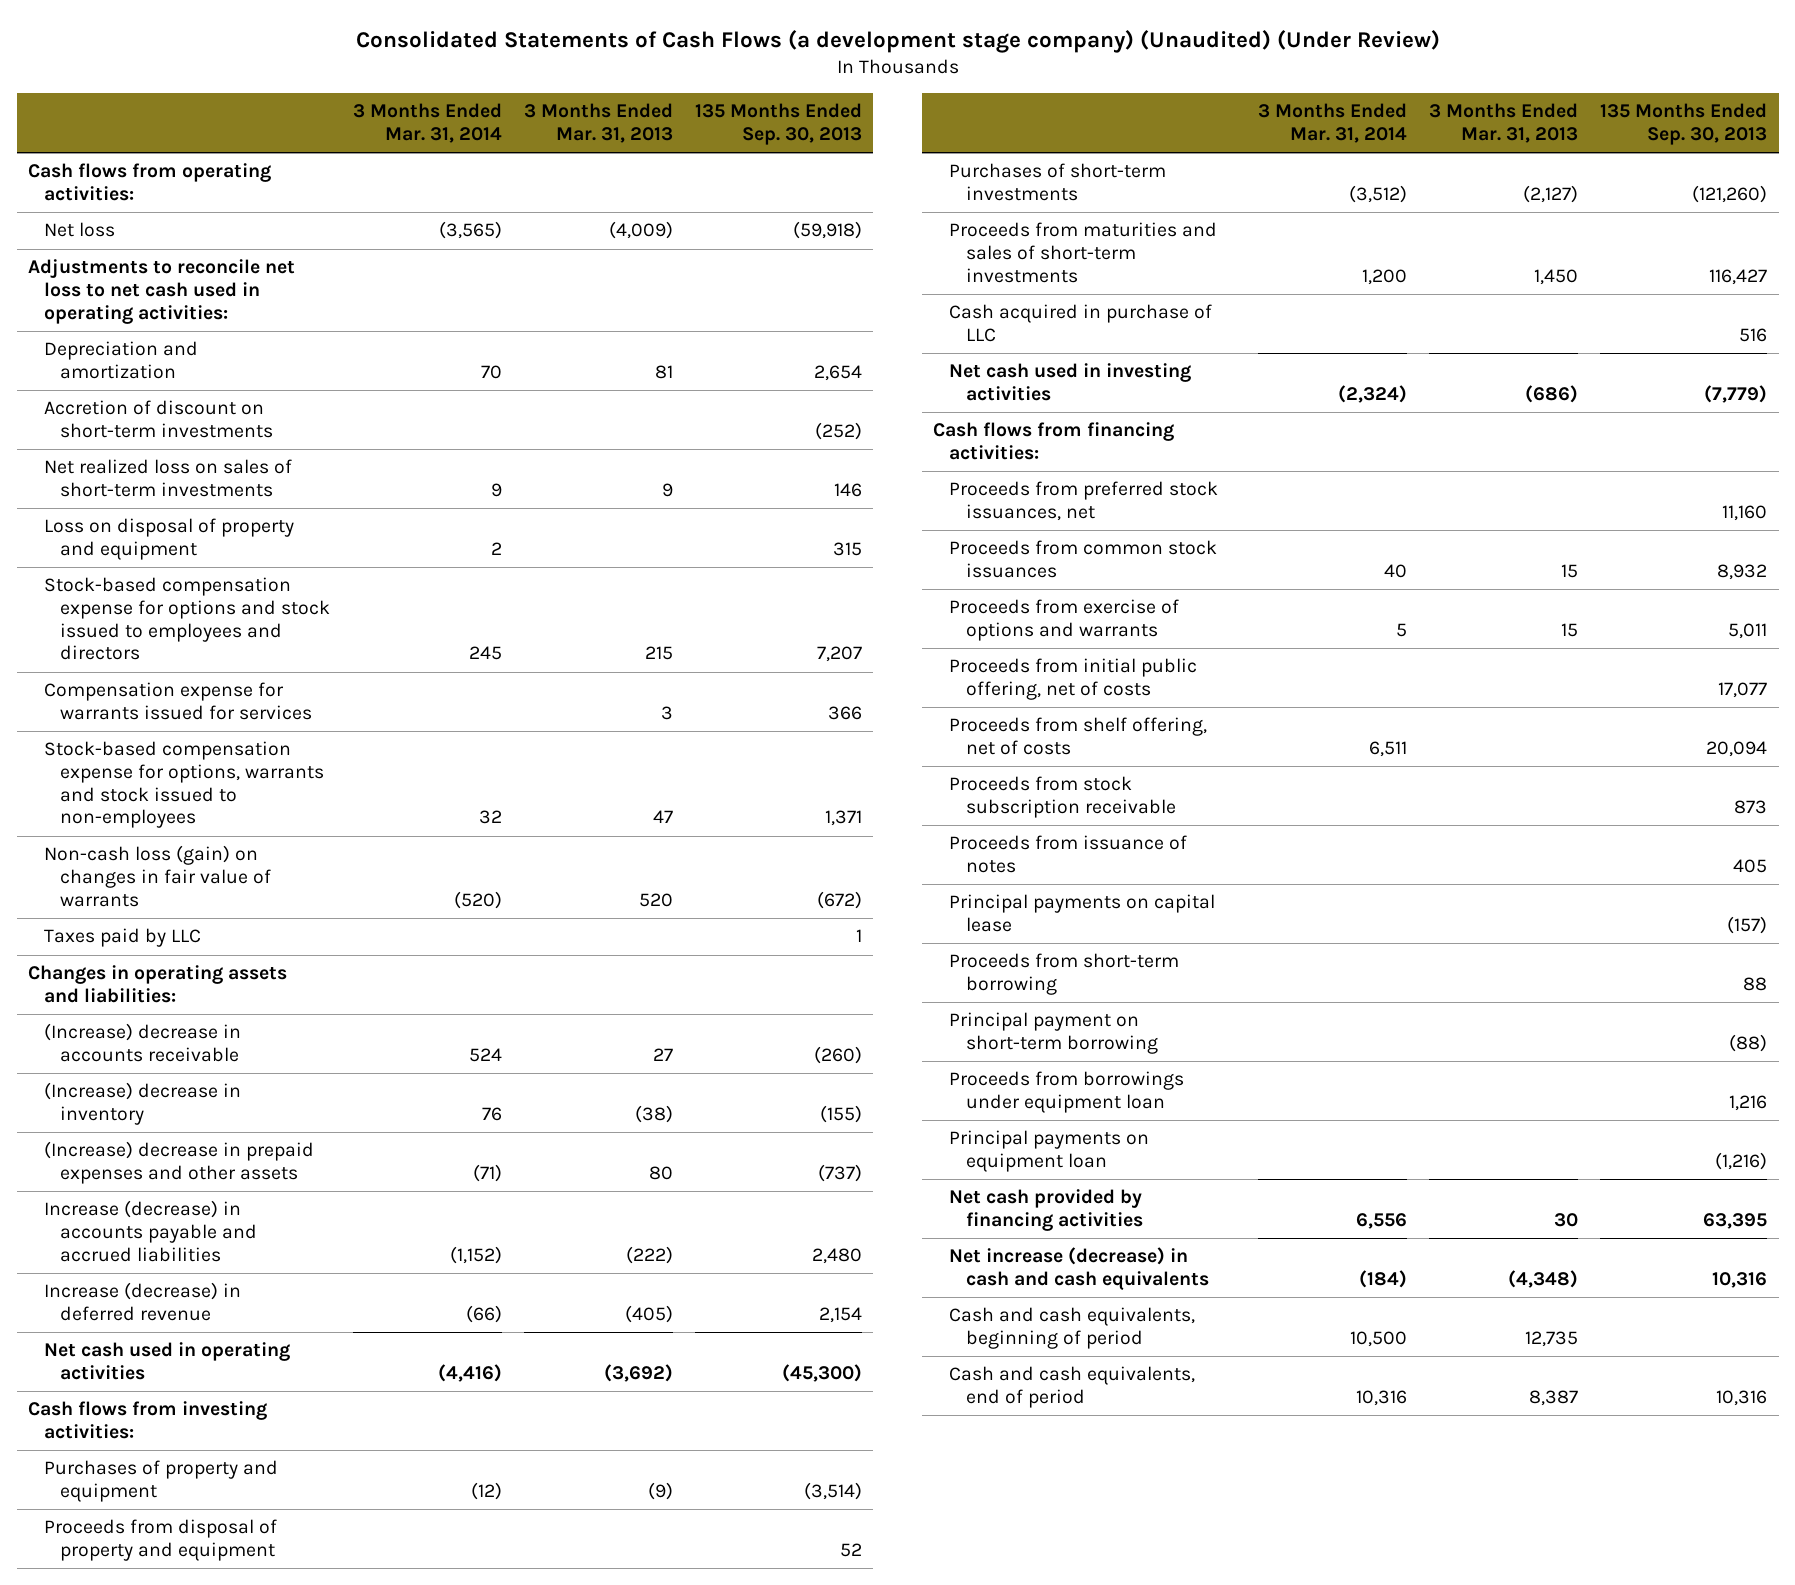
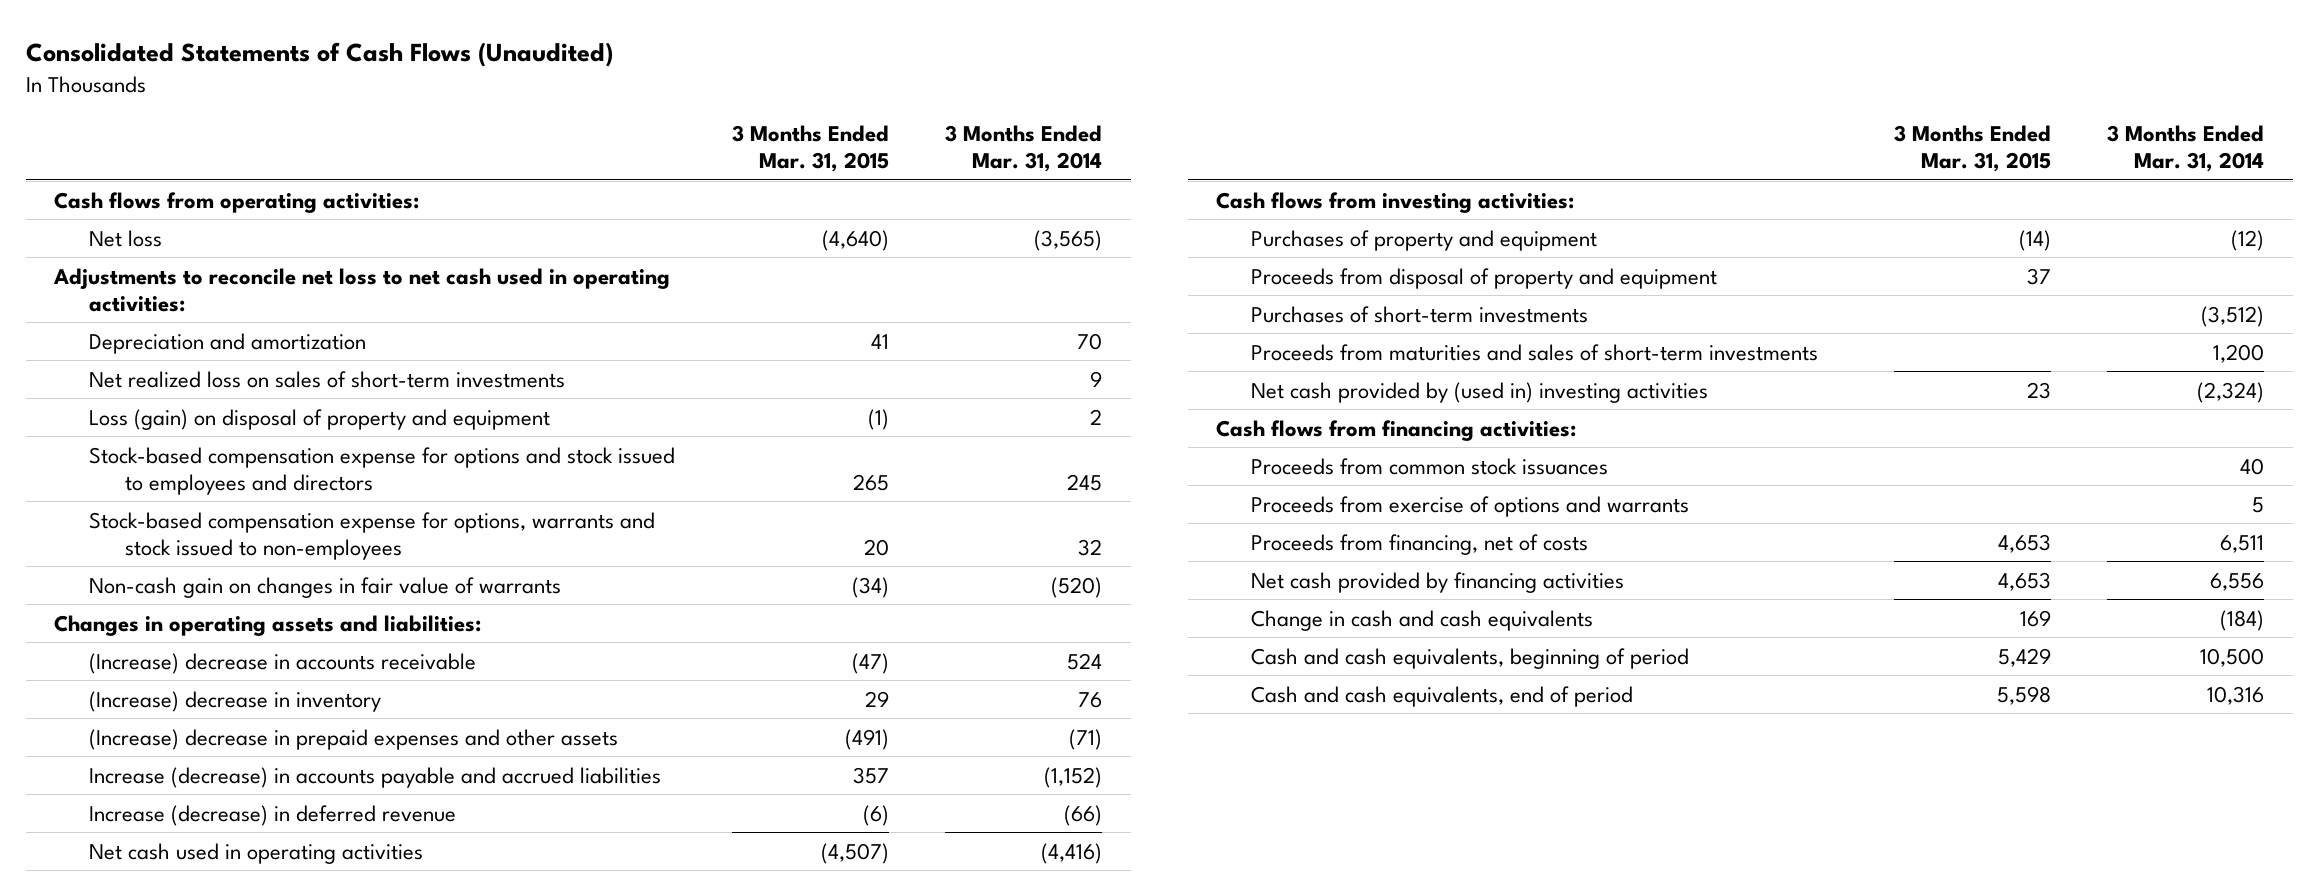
- Consolidated Statements of Cash Flows (a development stage company) (Unaudited) (Under Review)
+ Consolidated Statements of Cash Flows (Unaudited)
- | 3 Months Ended Mar. 31, 2014 | 3 Months Ended Mar. 31, 2013 | 135 Months Ended Sep. 30, 2013
+ | 3 Months Ended Mar. 31, 2015 | 3 Months Ended Mar. 31, 2014
- Accretion of discount on short-term investments | | | (252)
- Loss on disposal of property and equipment | 2 | | 315
+ Loss (gain) on disposal of property and equipment | (1) | 2
- Compensation expense for warrants issued for services | | 3 | 366
- Non-cash loss (gain) on changes in fair value of warrants | (520) | 520 | (672)
- Taxes paid by LLC | | | 1
+ Non-cash gain on changes in fair value of warrants | (34) | (520)
- Cash acquired in purchase of LLC | | | 516
- Net cash used in investing activities | (2,324) | (686) | (7,779)
+ Net cash provided by (used in) investing activities | 23 | (2,324)
- Proceeds from preferred stock issuances, net | | | 11,160
- Proceeds from initial public offering, net of costs | | | 17,077
- Proceeds from shelf offering, net of costs | 6,511 | | 20,094
- Proceeds from stock subscription receivable | | | 873
- Proceeds from issuance of notes | | | 405
- Principal payments on capital lease | | | (157)
- Proceeds from short-term borrowing | | | 88
- Principal payment on short-term borrowing | | | (88)
- Proceeds from borrowings under equipment loan | | | 1,216
- Principal payments on equipment loan | | | (1,216)
+ Proceeds from financing, net of costs | 4,653 | 6,511
- Net increase (decrease) in cash and cash equivalents | (184) | (4,348) | 10,316
+ Change in cash and cash equivalents | 169 | (184)

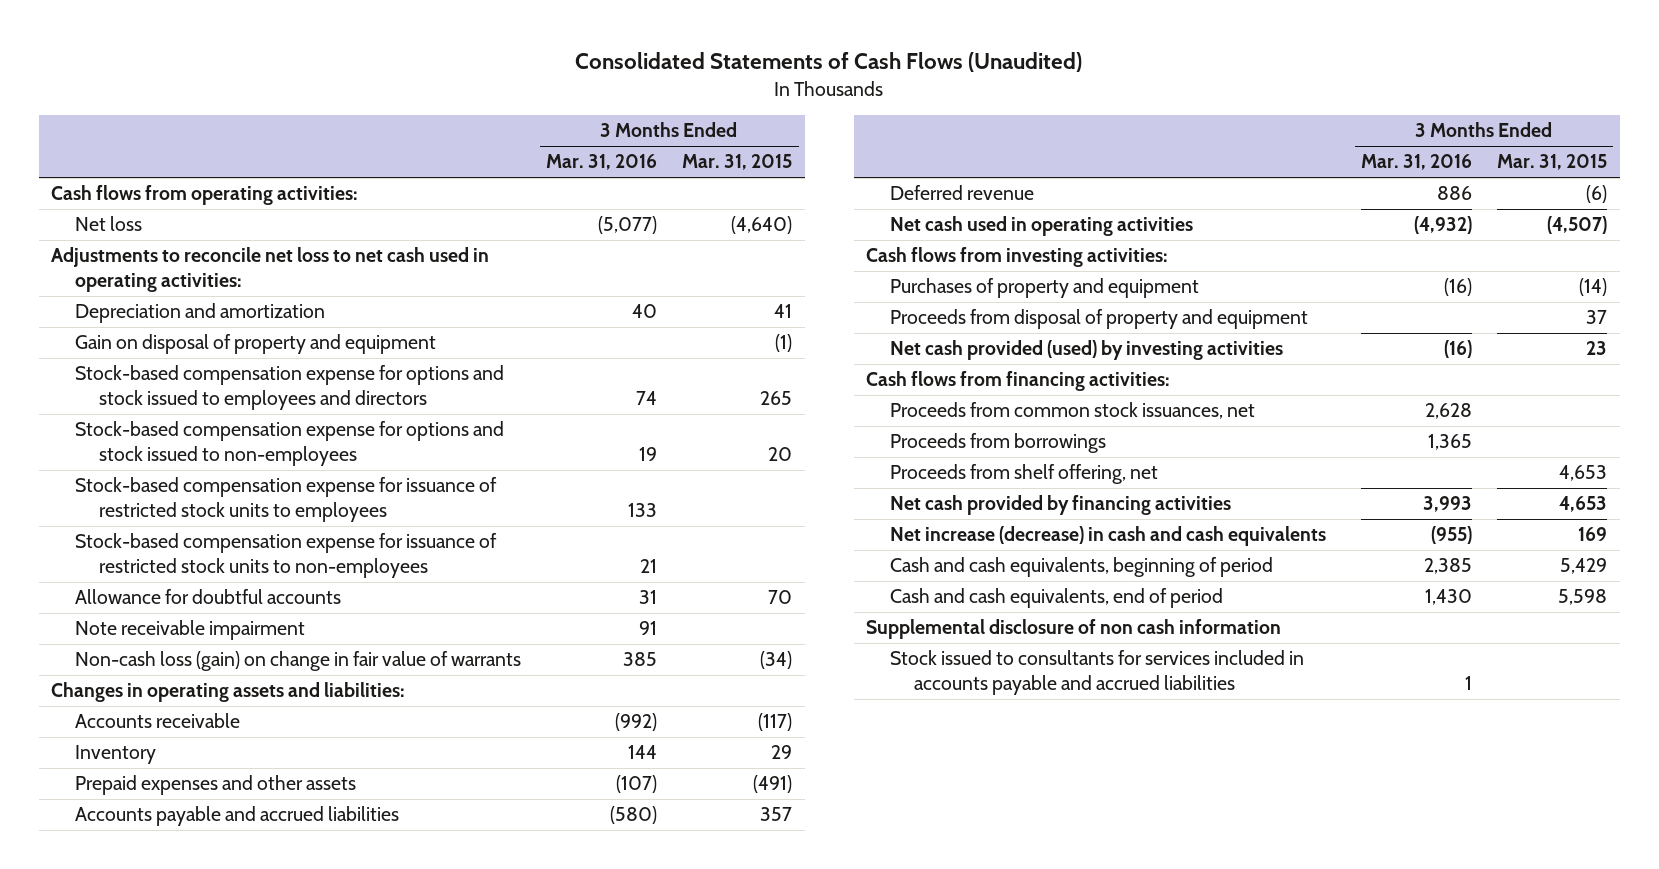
- | 3 Months Ended Mar. 31, 2015 | 3 Months Ended Mar. 31, 2014
+ | 3 Months Ended Mar. 31, 2016 | 3 Months Ended Mar. 31, 2015
- Net realized loss on sales of short-term investments | | 9
- Loss (gain) on disposal of property and equipment | (1) | 2
+ Gain on disposal of property and equipment | | (1)
- Stock-based compensation expense for options, warrants and stock issued to non-employees | 20 | 32
- Non-cash gain on changes in fair value of warrants | (34) | (520)
+ Stock-based compensation expense for options and stock issued to non-employees | 19 | 20
+ Stock-based compensation expense for issuance of restricted stock units to employees | 133 |
+ Stock-based compensation expense for issuance of restricted stock units to non-employees | 21 |
+ Allowance for doubtful accounts | 31 | 70
+ Note receivable impairment | 91 |
+ Non-cash loss (gain) on change in fair value of warrants | 385 | (34)
- (Increase) decrease in accounts receivable | (47) | 524
- (Increase) decrease in inventory | 29 | 76
- (Increase) decrease in prepaid expenses and other assets | (491) | (71)
- Increase (decrease) in accounts payable and accrued liabilities | 357 | (1,152)
- Increase (decrease) in deferred revenue | (6) | (66)
+ Accounts receivable | (992) | (117)
+ Inventory | 144 | 29
+ Prepaid expenses and other assets | (107) | (491)
+ Accounts payable and accrued liabilities | (580) | 357
+ Deferred revenue | 886 | (6)
- Purchases of short-term investments | | (3,512)
- Proceeds from maturities and sales of short-term investments | | 1,200
- Net cash provided by (used in) investing activities | 23 | (2,324)
+ Net cash provided (used) by investing activities | (16) | 23
- Proceeds from common stock issuances | | 40
- Proceeds from exercise of options and warrants | | 5
- Proceeds from financing, net of costs | 4,653 | 6,511
+ Proceeds from common stock issuances, net | 2,628 |
+ Proceeds from borrowings | 1,365 |
+ Proceeds from shelf offering, net | | 4,653
- Change in cash and cash equivalents | 169 | (184)
+ Net increase (decrease) in cash and cash equivalents | (955) | 169
+ Supplemental disclosure of non cash information
+ Stock issued to consultants for services included in accounts payable and accrued liabilities | 1 |

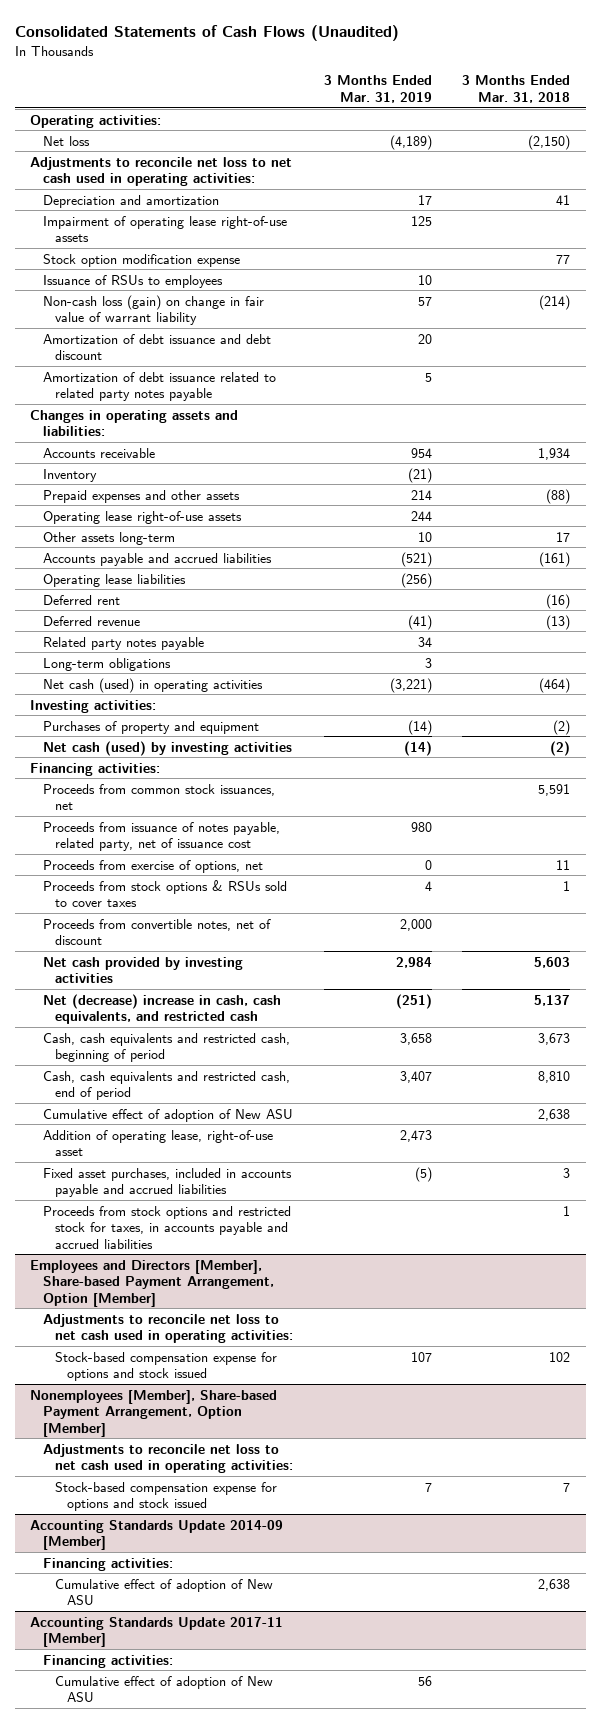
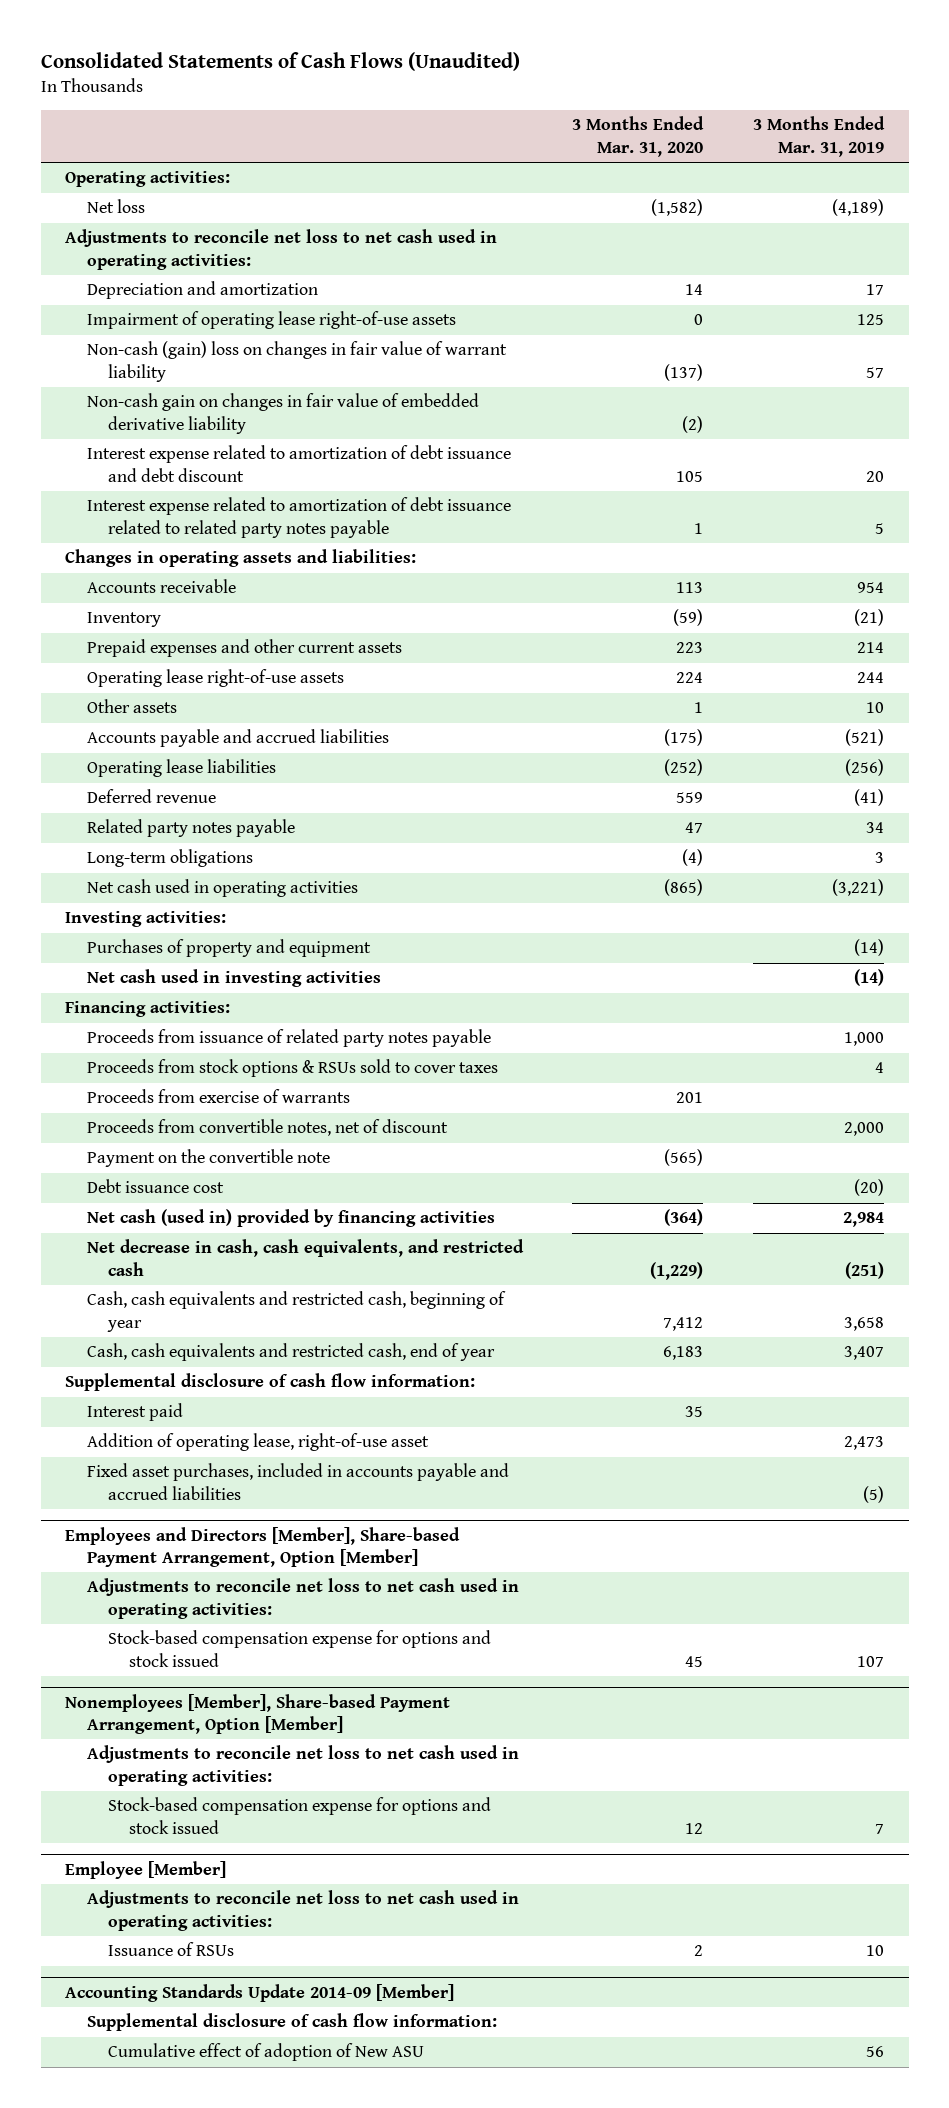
- | 3 Months Ended Mar. 31, 2019 | 3 Months Ended Mar. 31, 2018
+ | 3 Months Ended Mar. 31, 2020 | 3 Months Ended Mar. 31, 2019
- Stock option modification expense | | 77
- Issuance of RSUs to employees | 10 |
- Non-cash loss (gain) on change in fair value of warrant liability | 57 | (214)
- Amortization of debt issuance and debt discount | 20 |
- Amortization of debt issuance related to related party notes payable | 5 |
+ Non-cash (gain) loss on changes in fair value of warrant liability | (137) | 57
+ Non-cash gain on changes in fair value of embedded derivative liability | (2) |
+ Interest expense related to amortization of debt issuance and debt discount | 105 | 20
+ Interest expense related to amortization of debt issuance related to related party notes payable | 1 | 5
- Prepaid expenses and other assets | 214 | (88)
+ Prepaid expenses and other current assets | 223 | 214
- Other assets long-term | 10 | 17
+ Other assets | 1 | 10
- Deferred rent | | (16)
- Net cash (used) in operating activities | (3,221) | (464)
+ Net cash used in operating activities | (865) | (3,221)
- Net cash (used) by investing activities | (14) | (2)
+ Net cash used in investing activities | | (14)
- Proceeds from common stock issuances, net | | 5,591
- Proceeds from issuance of notes payable, related party, net of issuance cost | 980 |
- Proceeds from exercise of options, net | 0 | 11
+ Proceeds from issuance of related party notes payable | | 1,000
+ Proceeds from exercise of warrants | 201 |
- Net cash provided by investing activities | 2,984 | 5,603
- Net (decrease) increase in cash, cash equivalents, and restricted cash | (251) | 5,137
- Cash, cash equivalents and restricted cash, beginning of period | 3,658 | 3,673
- Cash, cash equivalents and restricted cash, end of period | 3,407 | 8,810
- Cumulative effect of adoption of New ASU | | 2,638
+ Payment on the convertible note | (565) |
+ Debt issuance cost | | (20)
+ Net cash (used in) provided by financing activities | (364) | 2,984
+ Net decrease in cash, cash equivalents, and restricted cash | (1,229) | (251)
+ Cash, cash equivalents and restricted cash, beginning of year | 7,412 | 3,658
+ Cash, cash equivalents and restricted cash, end of year | 6,183 | 3,407
+ Supplemental disclosure of cash flow information:
+ Interest paid | 35 |
- Proceeds from stock options and restricted stock for taxes, in accounts payable and accrued liabilities | | 1
+ Employee [Member]
+ Adjustments to reconcile net loss to net cash used in operating activities:
+ Issuance of RSUs | 2 | 10
@ Accounting Standards Update 2014-09 [Member]
- Financing activities:
- Cumulative effect of adoption of New ASU | | 2,638
- Accounting Standards Update 2017-11 [Member]
- Financing activities:
@ Accounting Standards Update 2014-09 [Member]
+ Supplemental disclosure of cash flow information:

